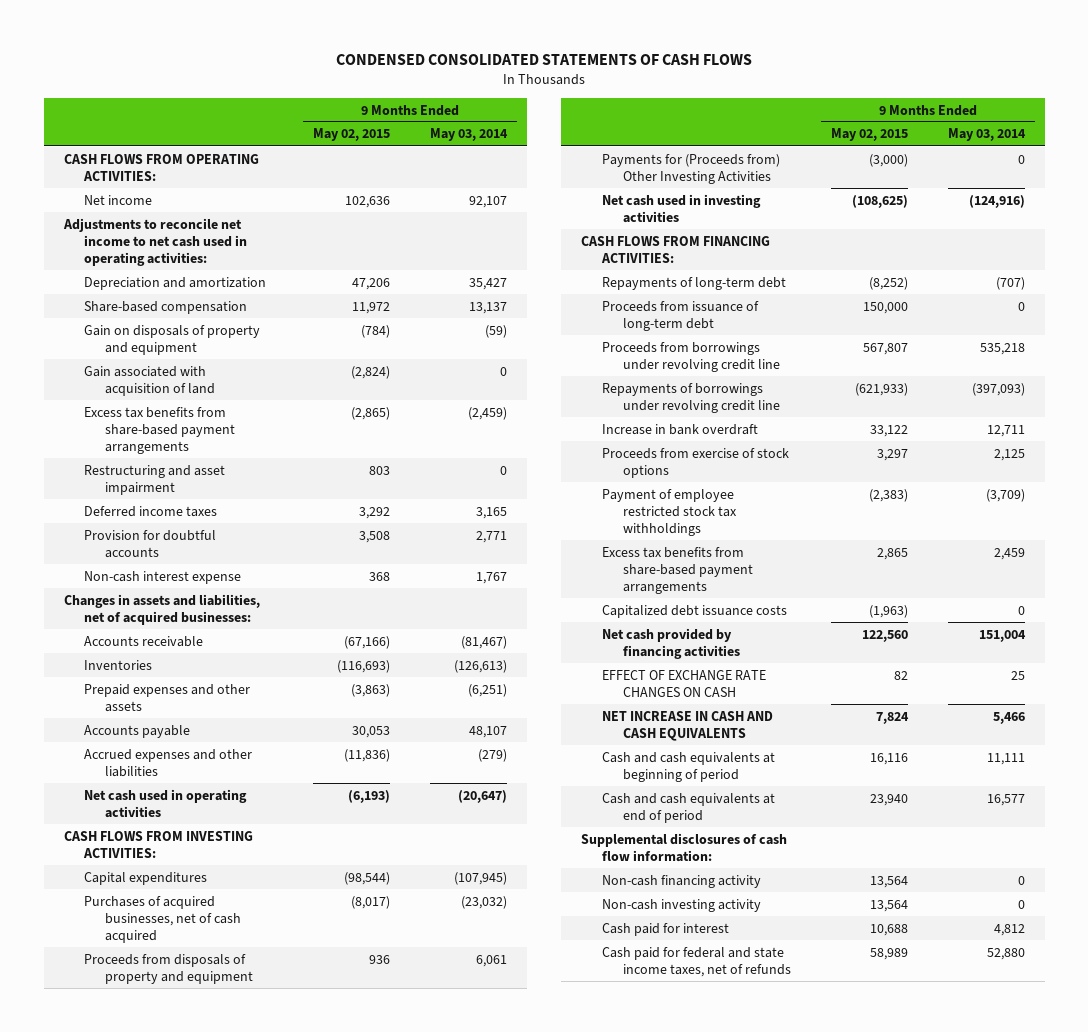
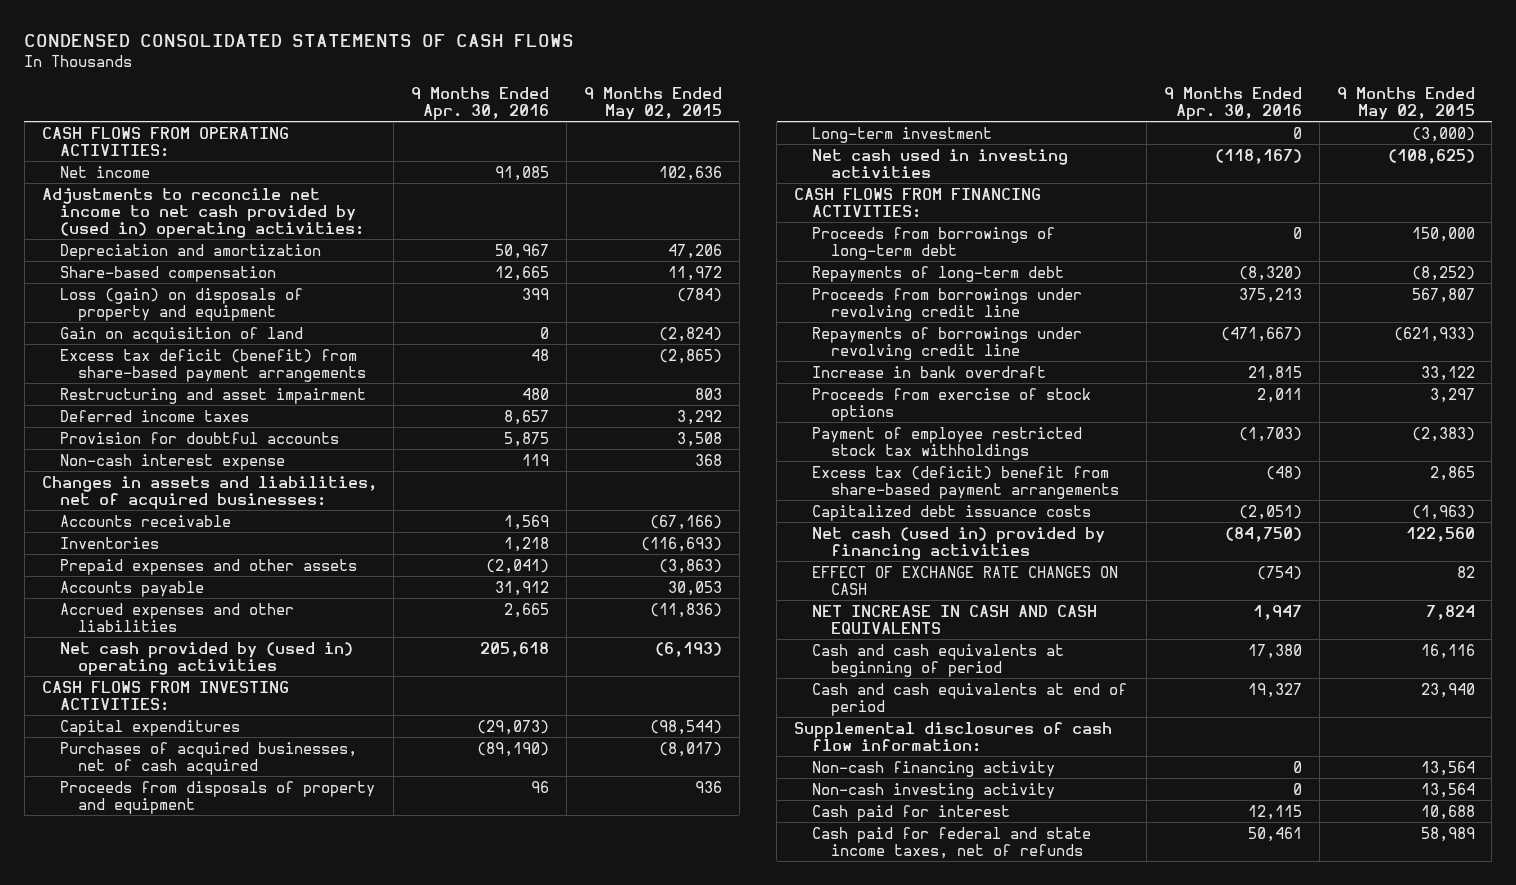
- | 9 Months Ended May 02, 2015 | 9 Months Ended May 03, 2014
+ | 9 Months Ended Apr. 30, 2016 | 9 Months Ended May 02, 2015
- Adjustments to reconcile net income to net cash used in operating activities:
+ Adjustments to reconcile net income to net cash provided by (used in) operating activities:
- Gain on disposals of property and equipment | (784) | (59)
- Gain associated with acquisition of land | (2,824) | 0
- Excess tax benefits from share-based payment arrangements | (2,865) | (2,459)
+ Loss (gain) on disposals of property and equipment | 399 | (784)
+ Gain on acquisition of land | 0 | (2,824)
+ Excess tax deficit (benefit) from share-based payment arrangements | 48 | (2,865)
- Net cash used in operating activities | (6,193) | (20,647)
+ Net cash provided by (used in) operating activities | 205,618 | (6,193)
- Payments for (Proceeds from) Other Investing Activities | (3,000) | 0
+ Long-term investment | 0 | (3,000)
+ Proceeds from borrowings of long-term debt | 0 | 150,000
- Proceeds from issuance of long-term debt | 150,000 | 0
- Excess tax benefits from share-based payment arrangements | 2,865 | 2,459
+ Excess tax (deficit) benefit from share-based payment arrangements | (48) | 2,865
- Net cash provided by financing activities | 122,560 | 151,004
+ Net cash (used in) provided by financing activities | (84,750) | 122,560

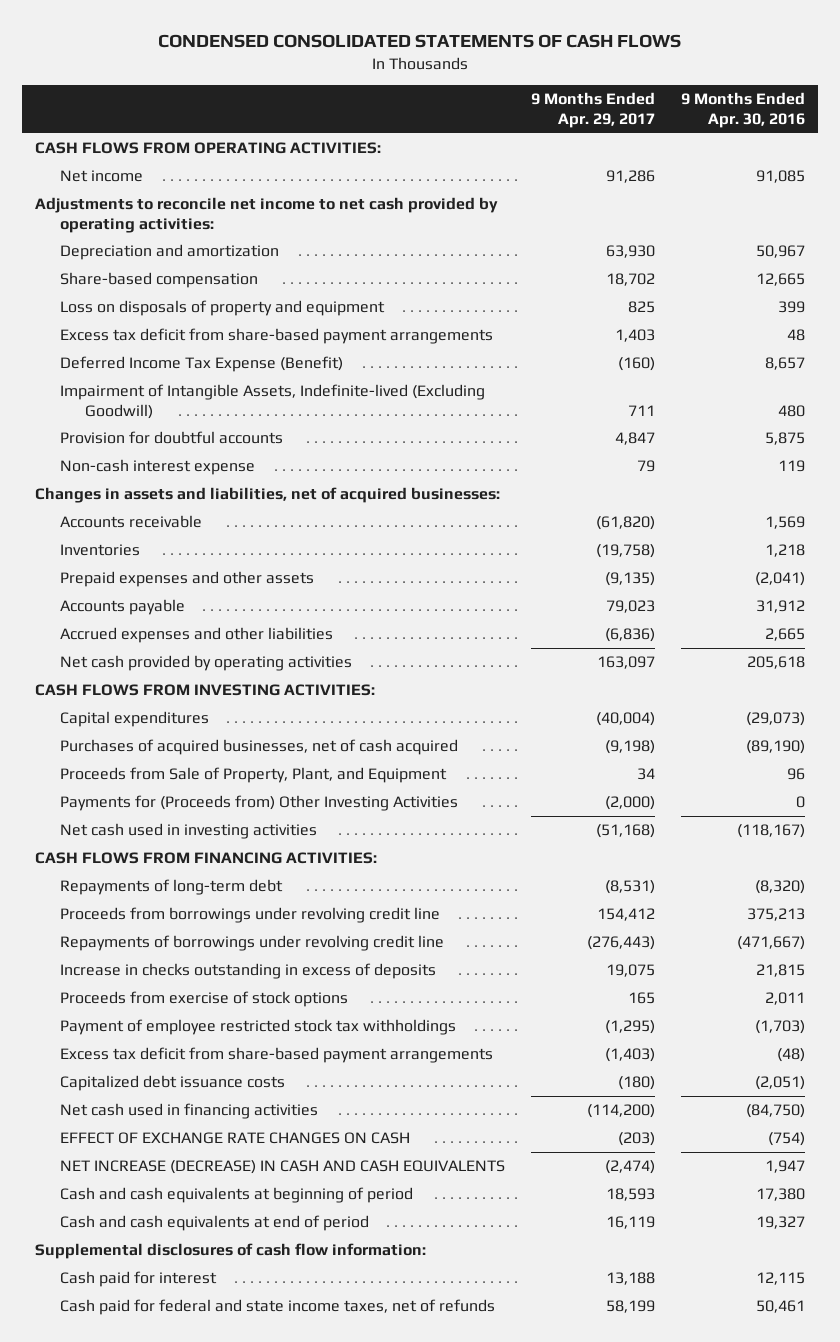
- | 9 Months Ended Apr. 30, 2016 | 9 Months Ended May 02, 2015
+ | 9 Months Ended Apr. 29, 2017 | 9 Months Ended Apr. 30, 2016
- Adjustments to reconcile net income to net cash provided by (used in) operating activities:
+ Adjustments to reconcile net income to net cash provided by operating activities:
- Loss (gain) on disposals of property and equipment | 399 | (784)
- Gain on acquisition of land | 0 | (2,824)
- Excess tax deficit (benefit) from share-based payment arrangements | 48 | (2,865)
- Restructuring and asset impairment | 480 | 803
- Deferred income taxes | 8,657 | 3,292
+ Loss on disposals of property and equipment | 825 | 399
+ Excess tax deficit from share-based payment arrangements | 1,403 | 48
+ Deferred Income Tax Expense (Benefit) | (160) | 8,657
+ Impairment of Intangible Assets, Indefinite-lived (Excluding Goodwill) | 711 | 480
- Net cash provided by (used in) operating activities | 205,618 | (6,193)
+ Net cash provided by operating activities | 163,097 | 205,618
- Proceeds from disposals of property and equipment | 96 | 936
- Long-term investment | 0 | (3,000)
+ Proceeds from Sale of Property, Plant, and Equipment | 34 | 96
+ Payments for (Proceeds from) Other Investing Activities | (2,000) | 0
- Proceeds from borrowings of long-term debt | 0 | 150,000
- Increase in bank overdraft | 21,815 | 33,122
+ Increase in checks outstanding in excess of deposits | 19,075 | 21,815
- Excess tax (deficit) benefit from share-based payment arrangements | (48) | 2,865
+ Excess tax deficit from share-based payment arrangements | (1,403) | (48)
- Net cash (used in) provided by financing activities | (84,750) | 122,560
+ Net cash used in financing activities | (114,200) | (84,750)
- NET INCREASE IN CASH AND CASH EQUIVALENTS | 1,947 | 7,824
+ NET INCREASE (DECREASE) IN CASH AND CASH EQUIVALENTS | (2,474) | 1,947
- Non-cash financing activity | 0 | 13,564
- Non-cash investing activity | 0 | 13,564

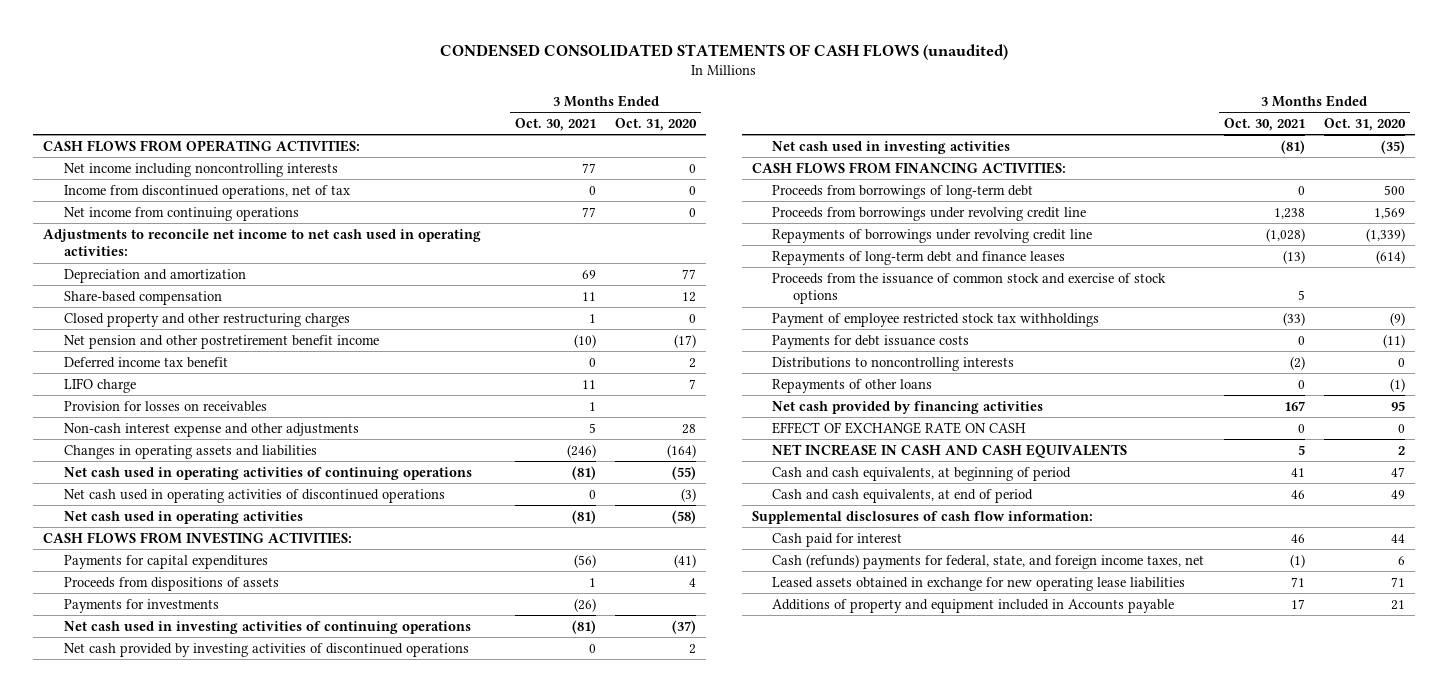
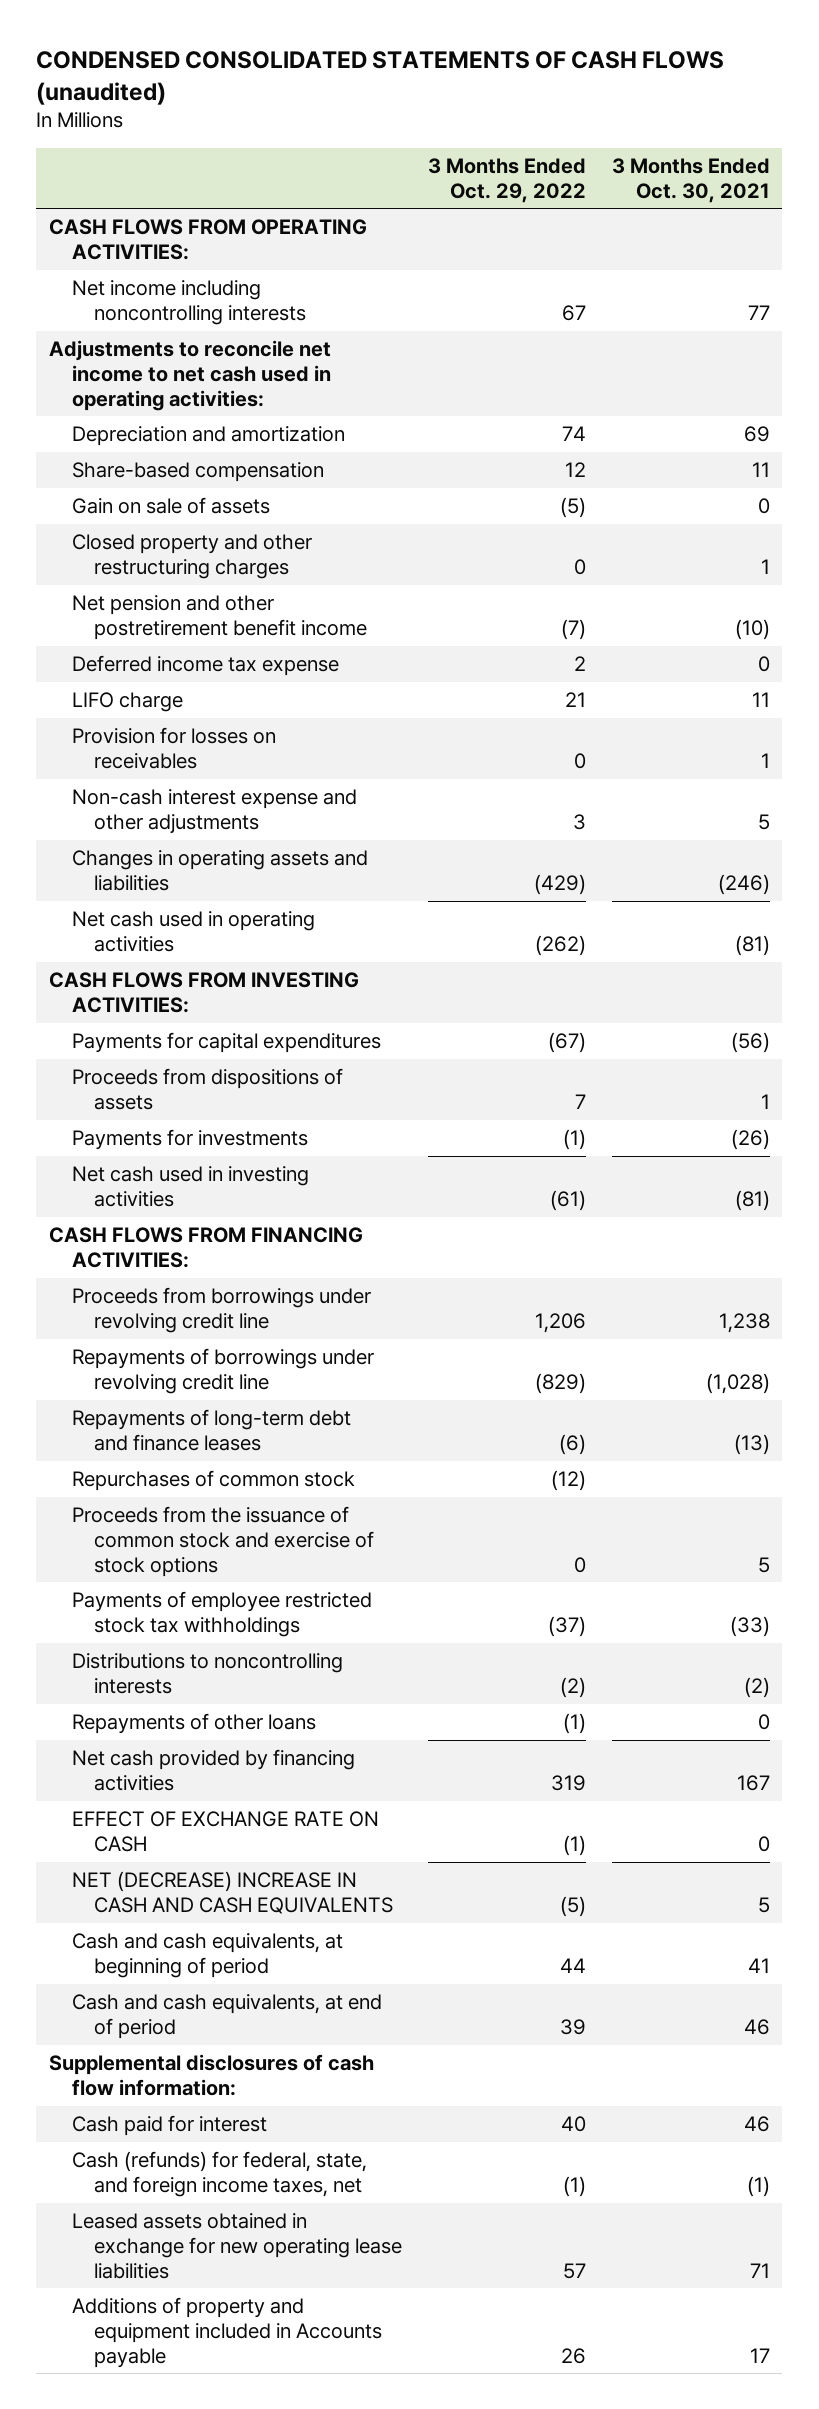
- | 3 Months Ended Oct. 30, 2021 | 3 Months Ended Oct. 31, 2020
+ | 3 Months Ended Oct. 29, 2022 | 3 Months Ended Oct. 30, 2021
- Income from discontinued operations, net of tax | 0 | 0
- Net income from continuing operations | 77 | 0
+ Gain on sale of assets | (5) | 0
- Deferred income tax benefit | 0 | 2
+ Deferred income tax expense | 2 | 0
- Net cash used in operating activities of continuing operations | (81) | (55)
- Net cash used in operating activities of discontinued operations | 0 | (3)
- Net cash used in investing activities of continuing operations | (81) | (37)
- Net cash provided by investing activities of discontinued operations | 0 | 2
- Proceeds from borrowings of long-term debt | 0 | 500
+ Repurchases of common stock | (12) |
- Payment of employee restricted stock tax withholdings | (33) | (9)
- Payments for debt issuance costs | 0 | (11)
+ Payments of employee restricted stock tax withholdings | (37) | (33)
- NET INCREASE IN CASH AND CASH EQUIVALENTS | 5 | 2
+ NET (DECREASE) INCREASE IN CASH AND CASH EQUIVALENTS | (5) | 5
- Cash (refunds) payments for federal, state, and foreign income taxes, net | (1) | 6
+ Cash (refunds) for federal, state, and foreign income taxes, net | (1) | (1)

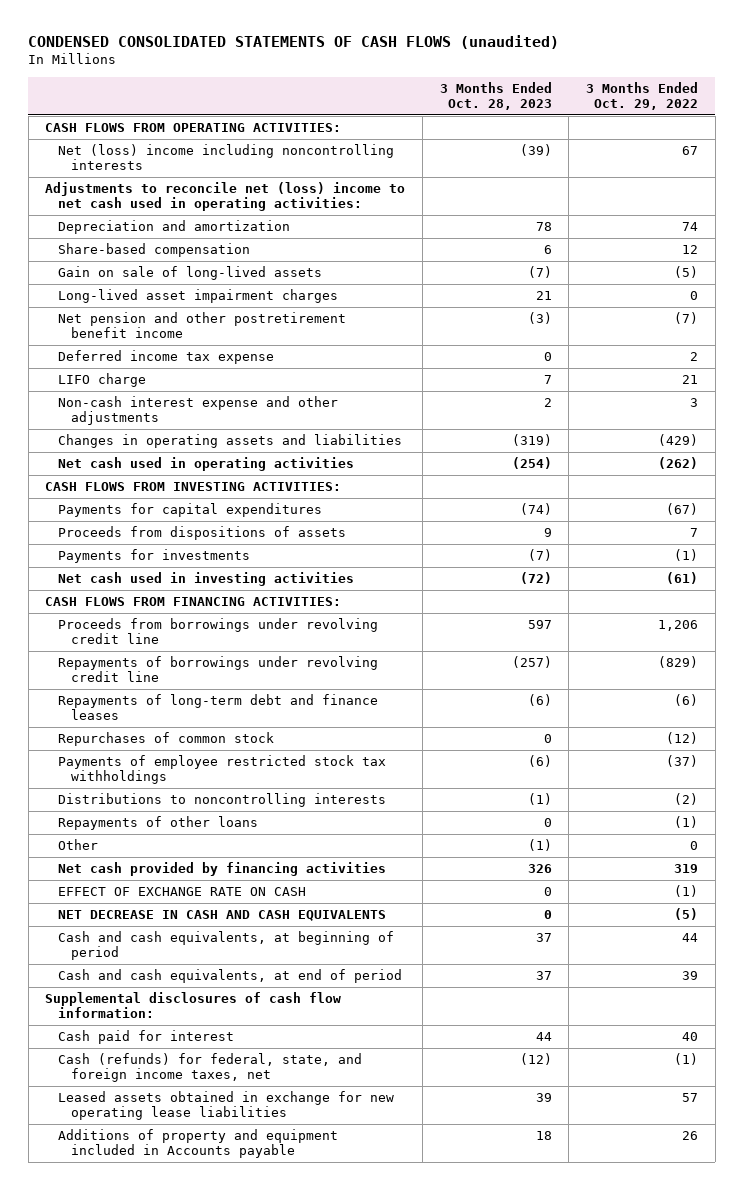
- | 3 Months Ended Oct. 29, 2022 | 3 Months Ended Oct. 30, 2021
+ | 3 Months Ended Oct. 28, 2023 | 3 Months Ended Oct. 29, 2022
- Net income including noncontrolling interests | 67 | 77
- Adjustments to reconcile net income to net cash used in operating activities:
+ Net (loss) income including noncontrolling interests | (39) | 67
+ Adjustments to reconcile net (loss) income to net cash used in operating activities:
- Gain on sale of assets | (5) | 0
- Closed property and other restructuring charges | 0 | 1
+ Gain on sale of long-lived assets | (7) | (5)
+ Long-lived asset impairment charges | 21 | 0
- Provision for losses on receivables | 0 | 1
- Proceeds from the issuance of common stock and exercise of stock options | 0 | 5
+ Other | (1) | 0
- NET (DECREASE) INCREASE IN CASH AND CASH EQUIVALENTS | (5) | 5
+ NET DECREASE IN CASH AND CASH EQUIVALENTS | 0 | (5)

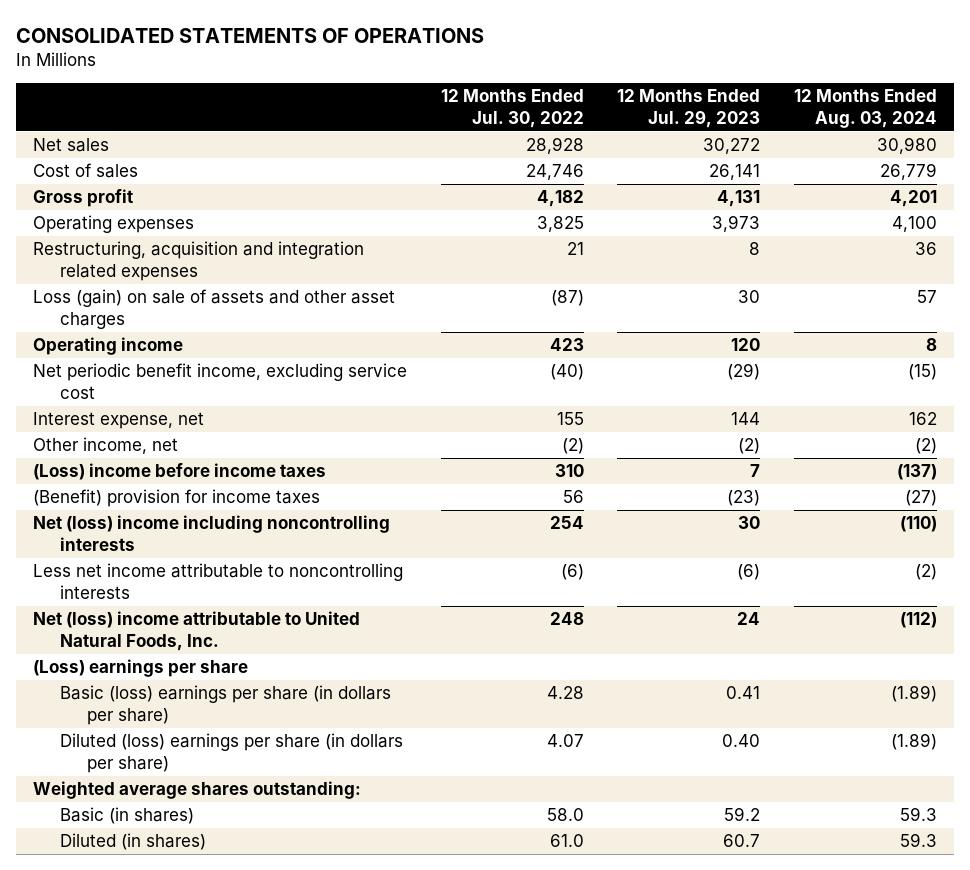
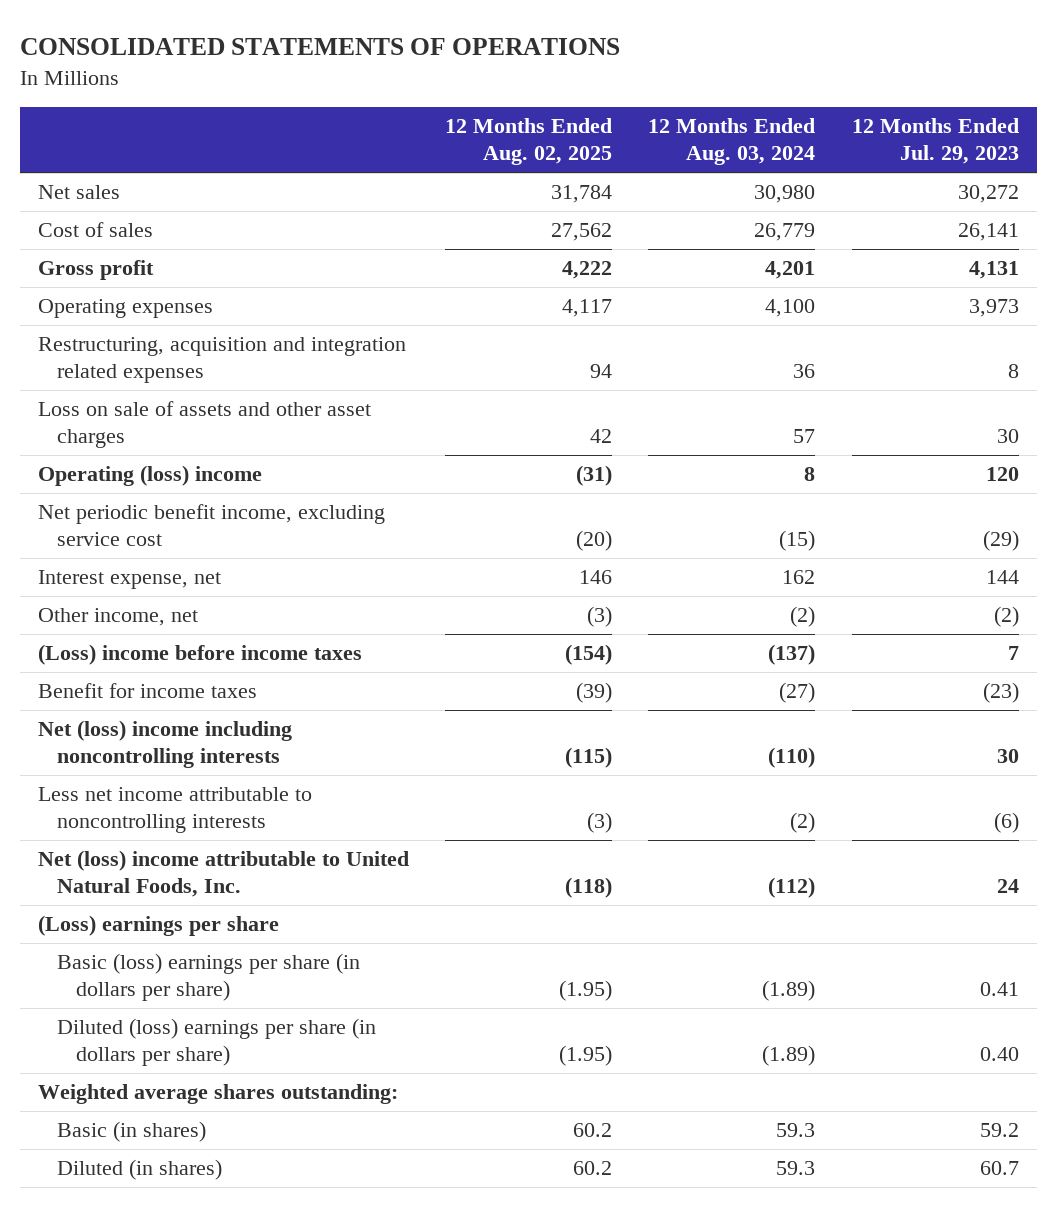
- | 12 Months Ended Jul. 30, 2022 | 12 Months Ended Jul. 29, 2023 | 12 Months Ended Aug. 03, 2024
+ | 12 Months Ended Aug. 02, 2025 | 12 Months Ended Aug. 03, 2024 | 12 Months Ended Jul. 29, 2023
- Loss (gain) on sale of assets and other asset charges | (87) | 30 | 57
- Operating income | 423 | 120 | 8
+ Loss on sale of assets and other asset charges | 42 | 57 | 30
+ Operating (loss) income | (31) | 8 | 120
- (Benefit) provision for income taxes | 56 | (23) | (27)
+ Benefit for income taxes | (39) | (27) | (23)

